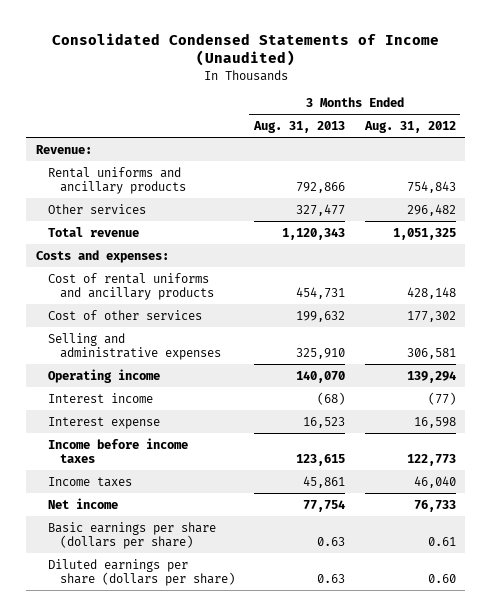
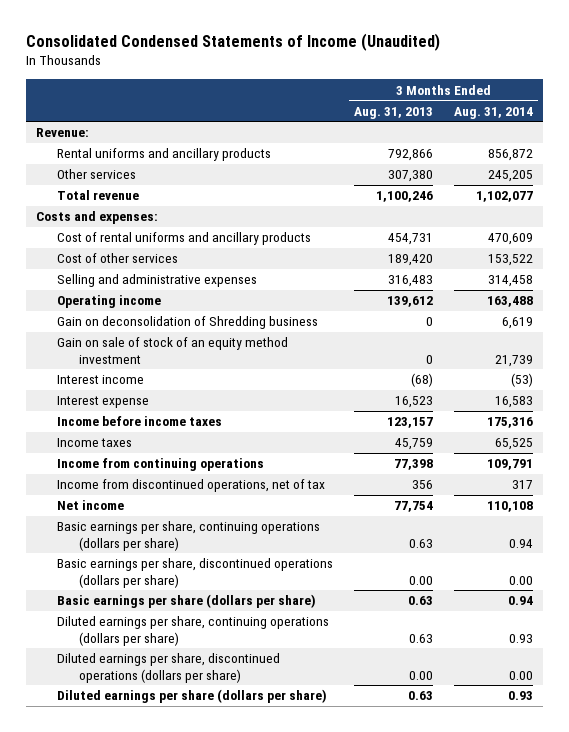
- | 3 Months Ended Aug. 31, 2013 | 3 Months Ended Aug. 31, 2012
+ | 3 Months Ended Aug. 31, 2013 | 3 Months Ended Aug. 31, 2014
- Other services | 327,477 | 296,482
- Total revenue | 1,120,343 | 1,051,325
+ Other services | 307,380 | 245,205
+ Total revenue | 1,100,246 | 1,102,077
- Cost of other services | 199,632 | 177,302
- Selling and administrative expenses | 325,910 | 306,581
- Operating income | 140,070 | 139,294
+ Cost of other services | 189,420 | 153,522
+ Selling and administrative expenses | 316,483 | 314,458
+ Operating income | 139,612 | 163,488
+ Gain on deconsolidation of Shredding business | 0 | 6,619
+ Gain on sale of stock of an equity method investment | 0 | 21,739
- Income before income taxes | 123,615 | 122,773
- Income taxes | 45,861 | 46,040
+ Income before income taxes | 123,157 | 175,316
+ Income taxes | 45,759 | 65,525
+ Income from continuing operations | 77,398 | 109,791
+ Income from discontinued operations, net of tax | 356 | 317
+ Basic earnings per share, continuing operations (dollars per share) | 0.63 | 0.94
+ Basic earnings per share, discontinued operations (dollars per share) | 0.00 | 0.00
+ Diluted earnings per share, continuing operations (dollars per share) | 0.63 | 0.93
+ Diluted earnings per share, discontinued operations (dollars per share) | 0.00 | 0.00

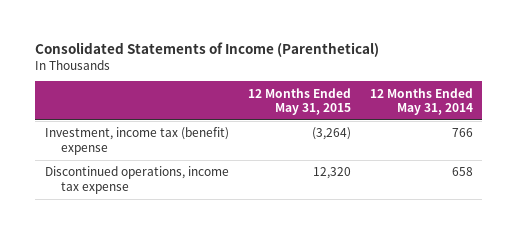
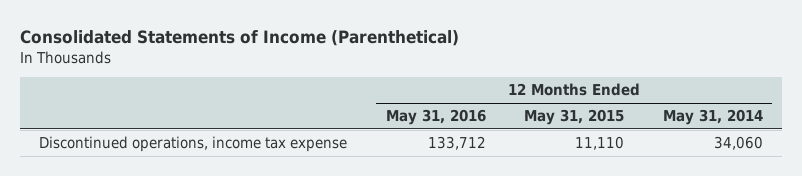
- | 12 Months Ended May 31, 2015 | 12 Months Ended May 31, 2014
+ | 12 Months Ended May 31, 2016 | 12 Months Ended May 31, 2015 | 12 Months Ended May 31, 2014
- Investment, income tax (benefit) expense | (3,264) | 766
- Discontinued operations, income tax expense | 12,320 | 658
+ Discontinued operations, income tax expense | 133,712 | 11,110 | 34,060

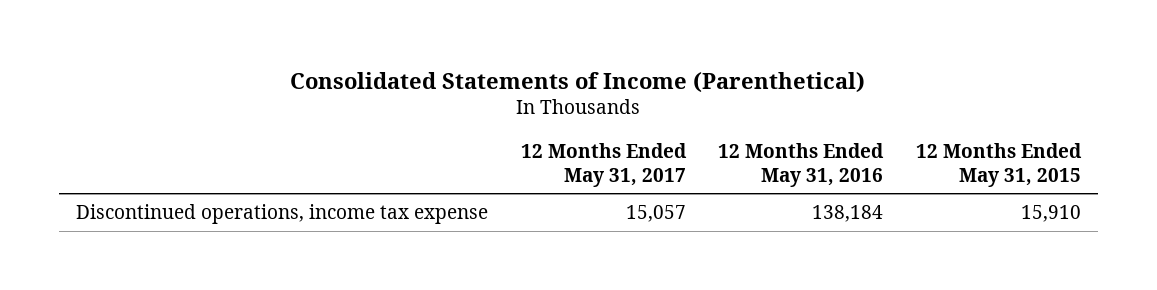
- | 12 Months Ended May 31, 2016 | 12 Months Ended May 31, 2015 | 12 Months Ended May 31, 2014
+ | 12 Months Ended May 31, 2017 | 12 Months Ended May 31, 2016 | 12 Months Ended May 31, 2015
- Discontinued operations, income tax expense | 133,712 | 11,110 | 34,060
+ Discontinued operations, income tax expense | 15,057 | 138,184 | 15,910

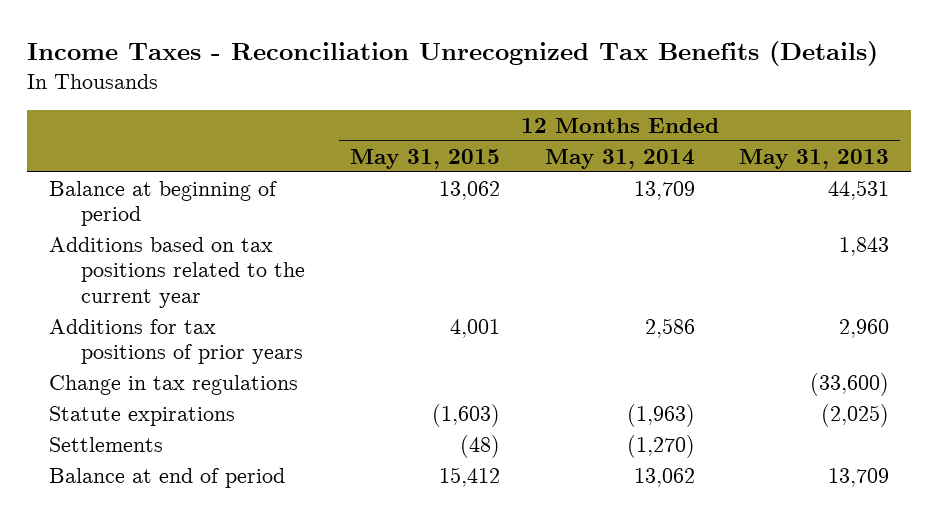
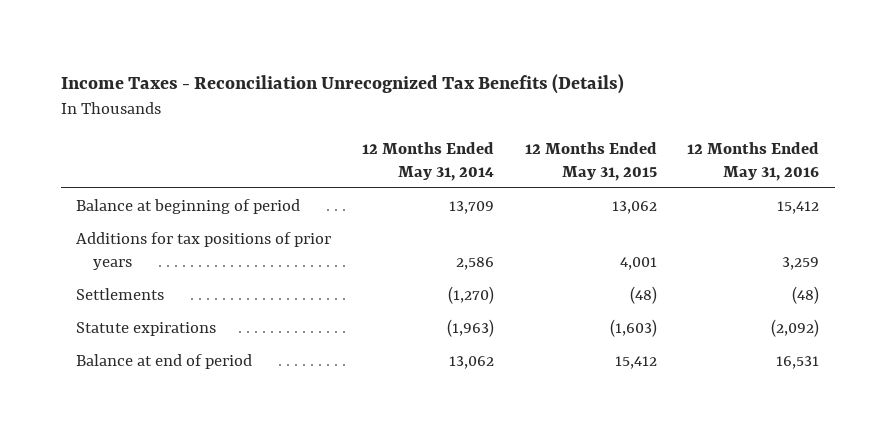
- | 12 Months Ended May 31, 2015 | 12 Months Ended May 31, 2014 | 12 Months Ended May 31, 2013
+ | 12 Months Ended May 31, 2014 | 12 Months Ended May 31, 2015 | 12 Months Ended May 31, 2016
- Additions based on tax positions related to the current year | | | 1,843
- Change in tax regulations | | | (33,600)
moved down: Statute expirations | (1,963) | (1,603) | (2,092)

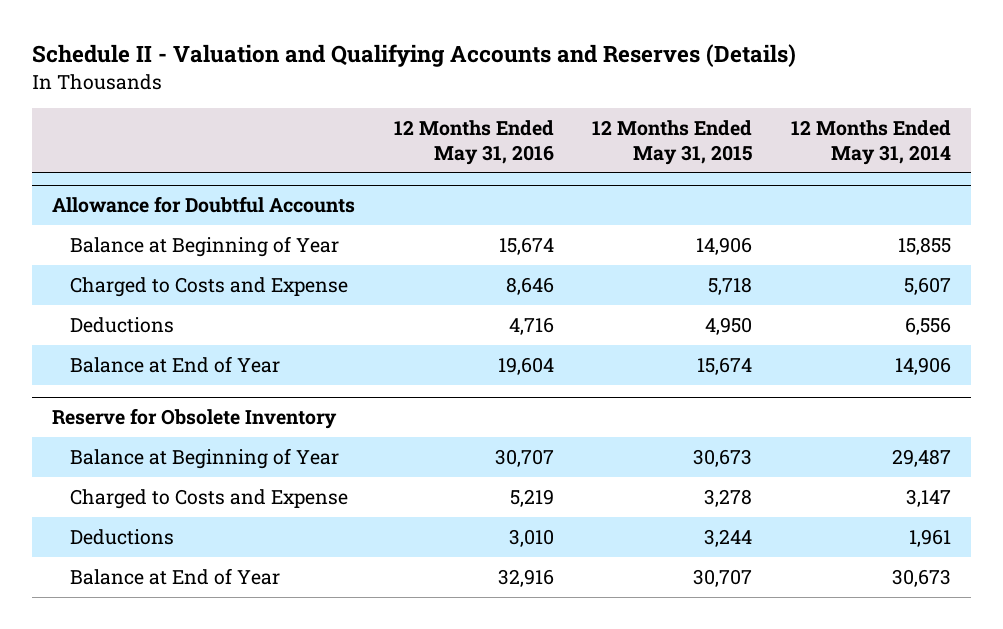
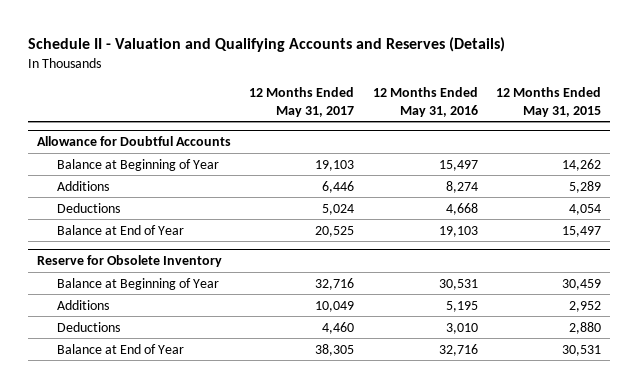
- | 12 Months Ended May 31, 2016 | 12 Months Ended May 31, 2015 | 12 Months Ended May 31, 2014
+ | 12 Months Ended May 31, 2017 | 12 Months Ended May 31, 2016 | 12 Months Ended May 31, 2015
@ Allowance for Doubtful Accounts
- Balance at Beginning of Year | 15,674 | 14,906 | 15,855
- Charged to Costs and Expense | 8,646 | 5,718 | 5,607
- Deductions | 4,716 | 4,950 | 6,556
- Balance at End of Year | 19,604 | 15,674 | 14,906
+ Balance at Beginning of Year | 19,103 | 15,497 | 14,262
+ Additions | 6,446 | 8,274 | 5,289
+ Deductions | 5,024 | 4,668 | 4,054
+ Balance at End of Year | 20,525 | 19,103 | 15,497
@ Reserve for Obsolete Inventory
- Balance at Beginning of Year | 30,707 | 30,673 | 29,487
- Charged to Costs and Expense | 5,219 | 3,278 | 3,147
- Deductions | 3,010 | 3,244 | 1,961
- Balance at End of Year | 32,916 | 30,707 | 30,673
+ Balance at Beginning of Year | 32,716 | 30,531 | 30,459
+ Additions | 10,049 | 5,195 | 2,952
+ Deductions | 4,460 | 3,010 | 2,880
+ Balance at End of Year | 38,305 | 32,716 | 30,531

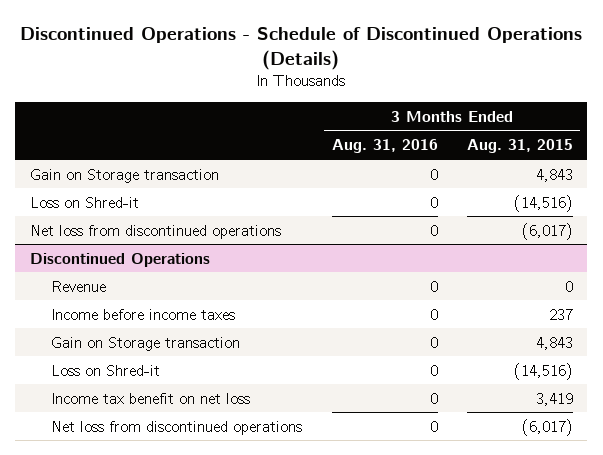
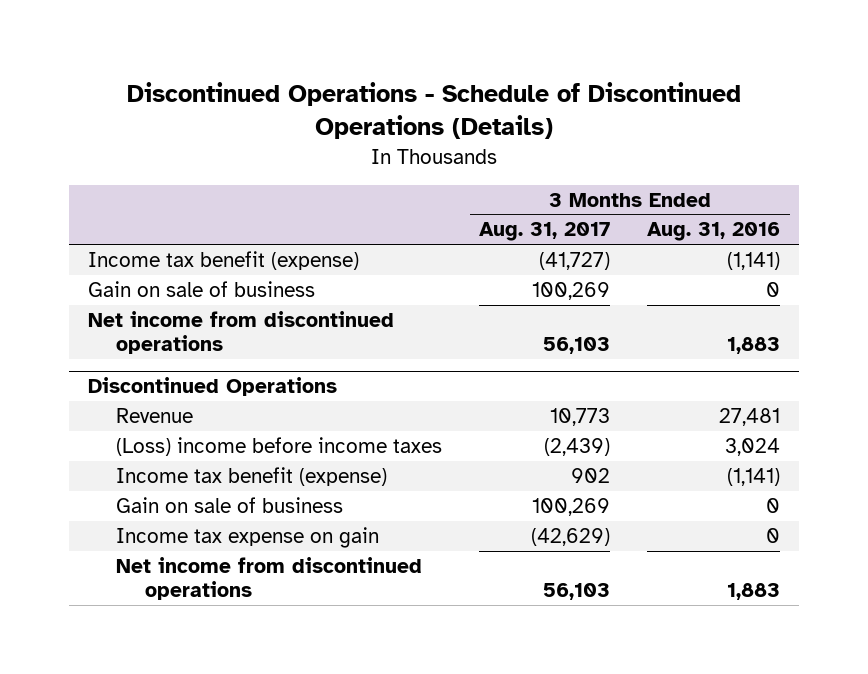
- | 3 Months Ended Aug. 31, 2016 | 3 Months Ended Aug. 31, 2015
+ | 3 Months Ended Aug. 31, 2017 | 3 Months Ended Aug. 31, 2016
- Gain on Storage transaction | 0 | 4,843
- Loss on Shred-it | 0 | (14,516)
- Net loss from discontinued operations | 0 | (6,017)
+ Income tax benefit (expense) | (41,727) | (1,141)
+ Gain on sale of business | 100,269 | 0
+ Net income from discontinued operations | 56,103 | 1,883
@ Discontinued Operations
- Revenue | 0 | 0
- Income before income taxes | 0 | 237
- Gain on Storage transaction | 0 | 4,843
- Loss on Shred-it | 0 | (14,516)
- Income tax benefit on net loss | 0 | 3,419
- Net loss from discontinued operations | 0 | (6,017)
+ Revenue | 10,773 | 27,481
+ (Loss) income before income taxes | (2,439) | 3,024
+ Income tax benefit (expense) | 902 | (1,141)
+ Gain on sale of business | 100,269 | 0
+ Income tax expense on gain | (42,629) | 0
+ Net income from discontinued operations | 56,103 | 1,883

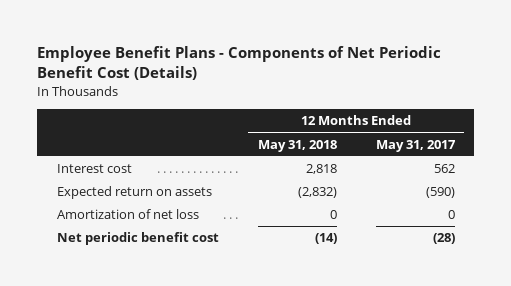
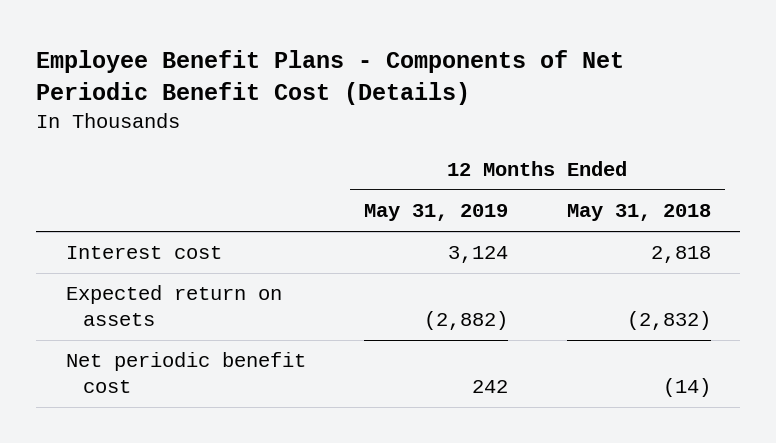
- | 12 Months Ended May 31, 2018 | 12 Months Ended May 31, 2017
+ | 12 Months Ended May 31, 2019 | 12 Months Ended May 31, 2018
- Amortization of net loss | 0 | 0

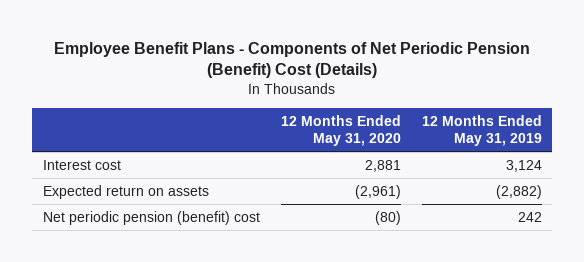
- Employee Benefit Plans - Components of Net Periodic Benefit Cost (Details)
+ Employee Benefit Plans - Components of Net Periodic Pension (Benefit) Cost (Details)
- | 12 Months Ended May 31, 2019 | 12 Months Ended May 31, 2018
+ | 12 Months Ended May 31, 2020 | 12 Months Ended May 31, 2019
- Net periodic benefit cost | 242 | (14)
+ Net periodic pension (benefit) cost | (80) | 242

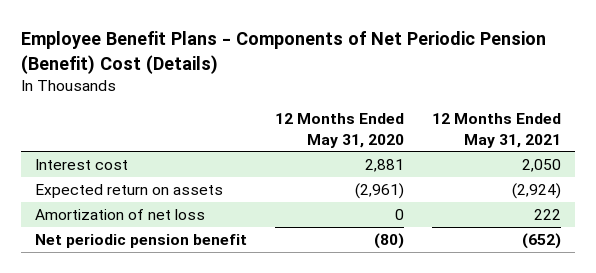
- | 12 Months Ended May 31, 2020 | 12 Months Ended May 31, 2019
+ | 12 Months Ended May 31, 2020 | 12 Months Ended May 31, 2021
- Net periodic pension (benefit) cost | (80) | 242
+ Amortization of net loss | 0 | 222
+ Net periodic pension benefit | (80) | (652)

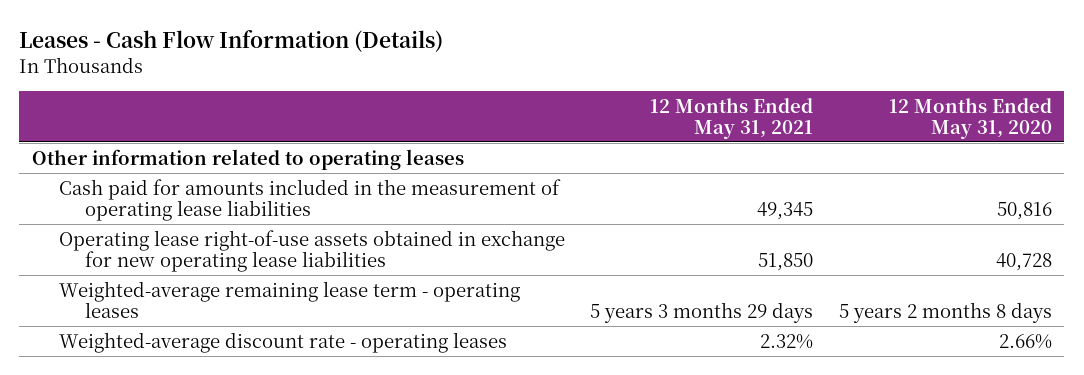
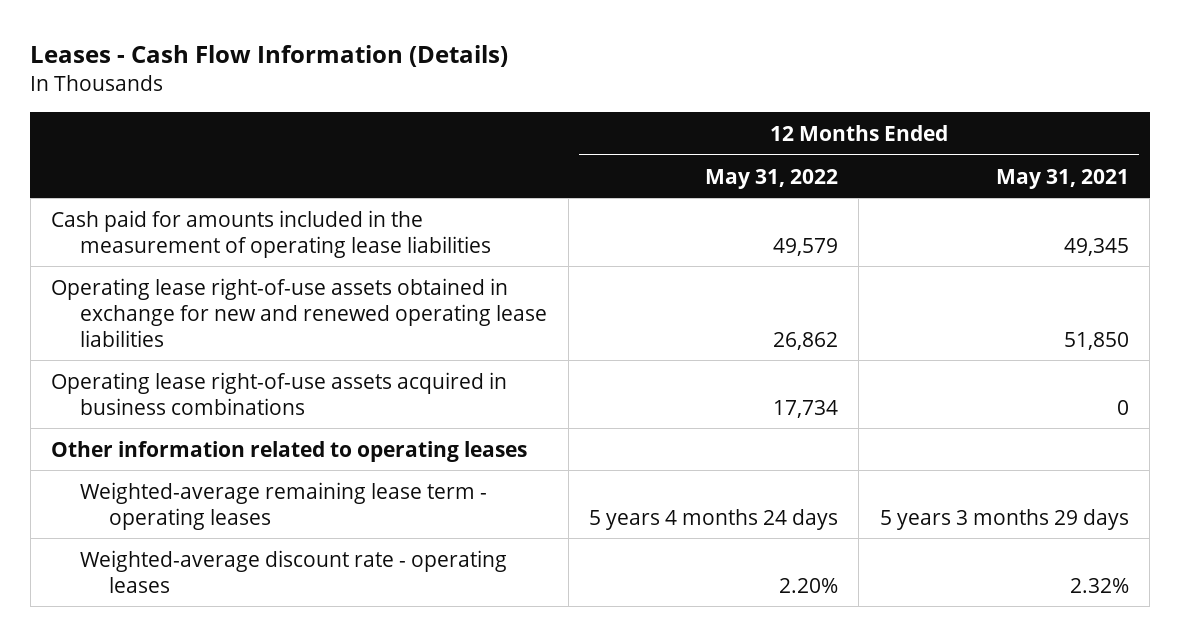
- | 12 Months Ended May 31, 2021 | 12 Months Ended May 31, 2020
+ | 12 Months Ended May 31, 2022 | 12 Months Ended May 31, 2021
- Operating lease right-of-use assets obtained in exchange for new operating lease liabilities | 51,850 | 40,728
+ Operating lease right-of-use assets obtained in exchange for new and renewed operating lease liabilities | 26,862 | 51,850
+ Operating lease right-of-use assets acquired in business combinations | 17,734 | 0
moved down: Other information related to operating leases

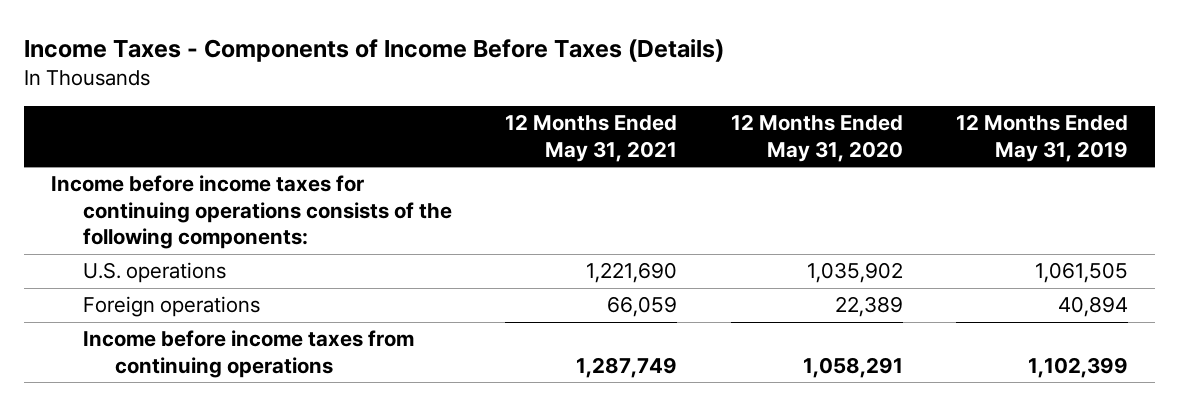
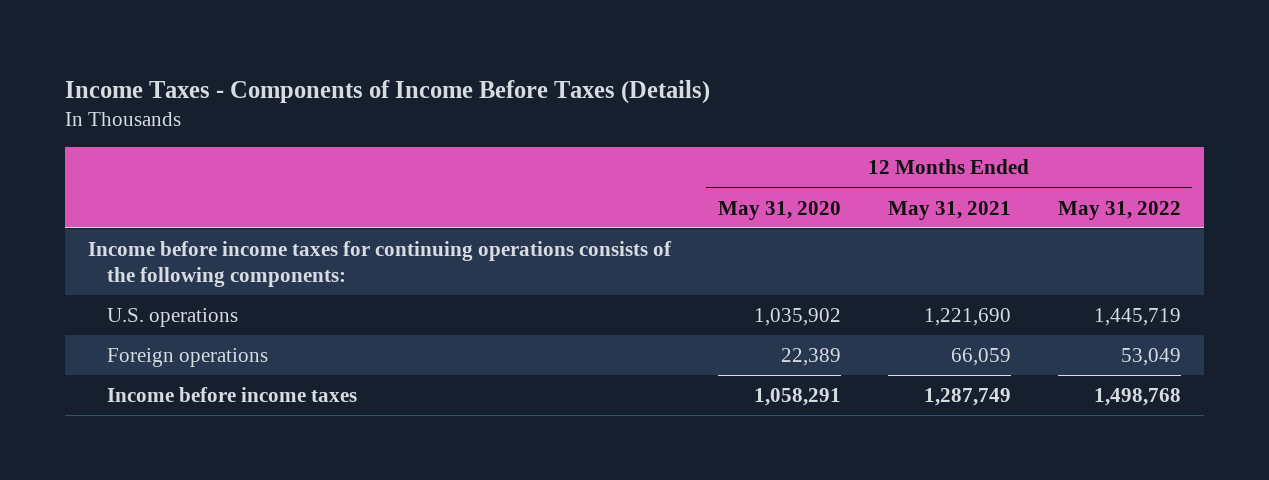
- | 12 Months Ended May 31, 2021 | 12 Months Ended May 31, 2020 | 12 Months Ended May 31, 2019
+ | 12 Months Ended May 31, 2020 | 12 Months Ended May 31, 2021 | 12 Months Ended May 31, 2022
- Income before income taxes from continuing operations | 1,287,749 | 1,058,291 | 1,102,399
+ Income before income taxes | 1,058,291 | 1,287,749 | 1,498,768

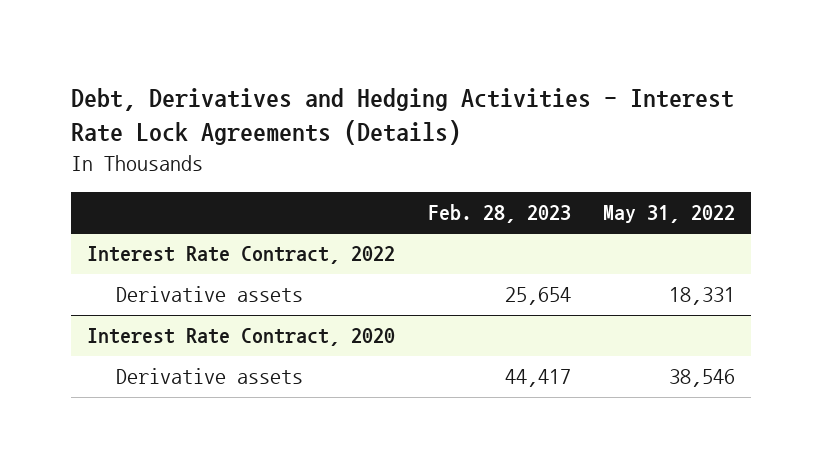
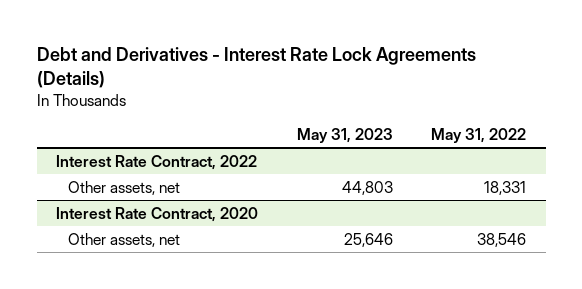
- Debt, Derivatives and Hedging Activities - Interest Rate Lock Agreements (Details)
+ Debt and Derivatives - Interest Rate Lock Agreements (Details)
- | Feb. 28, 2023 | May 31, 2022
+ | May 31, 2023 | May 31, 2022
@ Interest Rate Contract, 2022
- Derivative assets | 25,654 | 18,331
+ Other assets, net | 44,803 | 18,331
@ Interest Rate Contract, 2020
- Derivative assets | 44,417 | 38,546
+ Other assets, net | 25,646 | 38,546

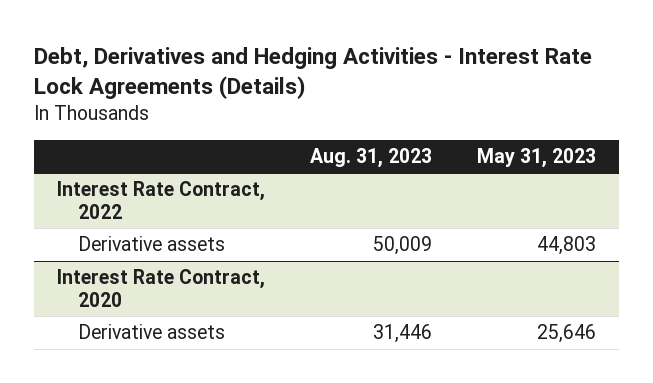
- Debt and Derivatives - Interest Rate Lock Agreements (Details)
+ Debt, Derivatives and Hedging Activities - Interest Rate Lock Agreements (Details)
- | May 31, 2023 | May 31, 2022
+ | Aug. 31, 2023 | May 31, 2023
@ Interest Rate Contract, 2022
- Other assets, net | 44,803 | 18,331
+ Derivative assets | 50,009 | 44,803
@ Interest Rate Contract, 2020
- Other assets, net | 25,646 | 38,546
+ Derivative assets | 31,446 | 25,646

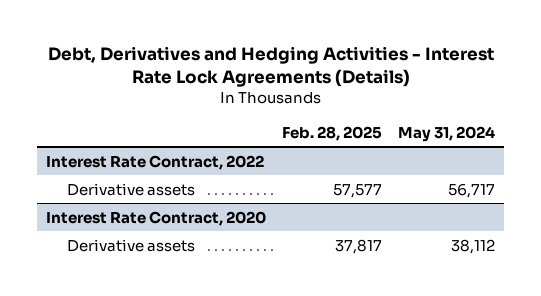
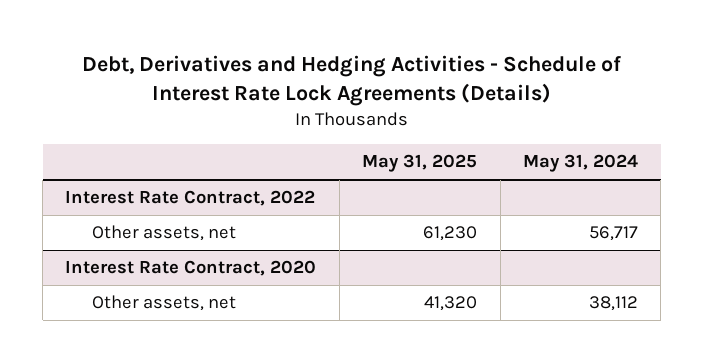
- Debt, Derivatives and Hedging Activities - Interest Rate Lock Agreements (Details)
+ Debt, Derivatives and Hedging Activities - Schedule of Interest Rate Lock Agreements (Details)
- | Feb. 28, 2025 | May 31, 2024
+ | May 31, 2025 | May 31, 2024
@ Interest Rate Contract, 2022
- Derivative assets | 57,577 | 56,717
+ Other assets, net | 61,230 | 56,717
@ Interest Rate Contract, 2020
- Derivative assets | 37,817 | 38,112
+ Other assets, net | 41,320 | 38,112

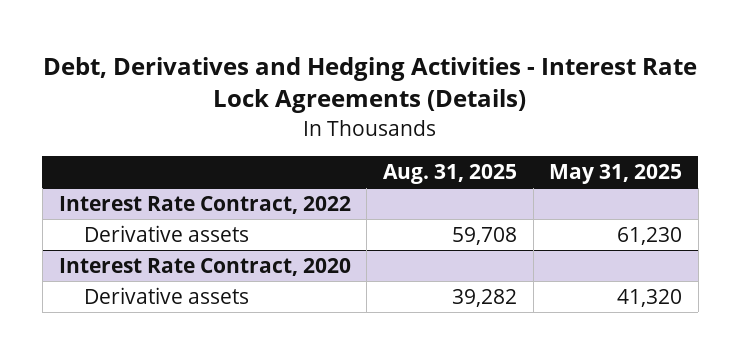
- Debt, Derivatives and Hedging Activities - Schedule of Interest Rate Lock Agreements (Details)
+ Debt, Derivatives and Hedging Activities - Interest Rate Lock Agreements (Details)
- | May 31, 2025 | May 31, 2024
+ | Aug. 31, 2025 | May 31, 2025
@ Interest Rate Contract, 2022
- Other assets, net | 61,230 | 56,717
+ Derivative assets | 59,708 | 61,230
@ Interest Rate Contract, 2020
- Other assets, net | 41,320 | 38,112
+ Derivative assets | 39,282 | 41,320

